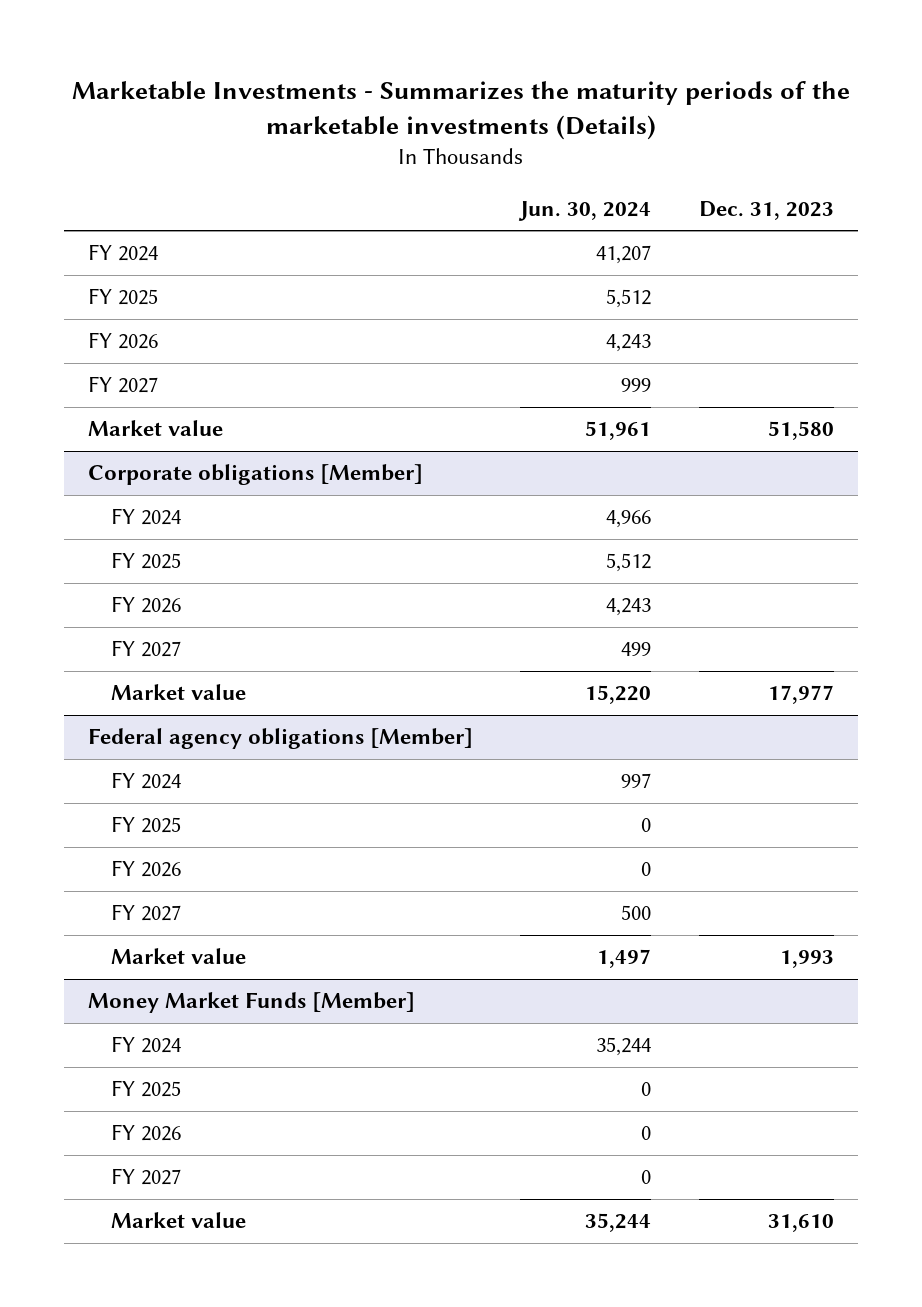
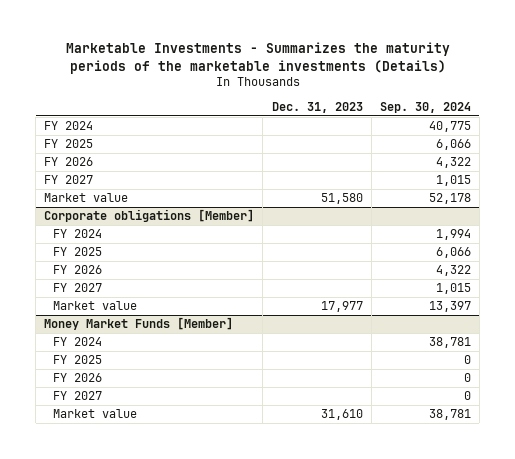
- | Jun. 30, 2024 | Dec. 31, 2023
+ | Dec. 31, 2023 | Sep. 30, 2024
- Federal agency obligations [Member]
- FY 2024 | 997 |
- FY 2025 | 0 |
- FY 2026 | 0 |
- FY 2027 | 500 |
- Market value | 1,497 | 1,993

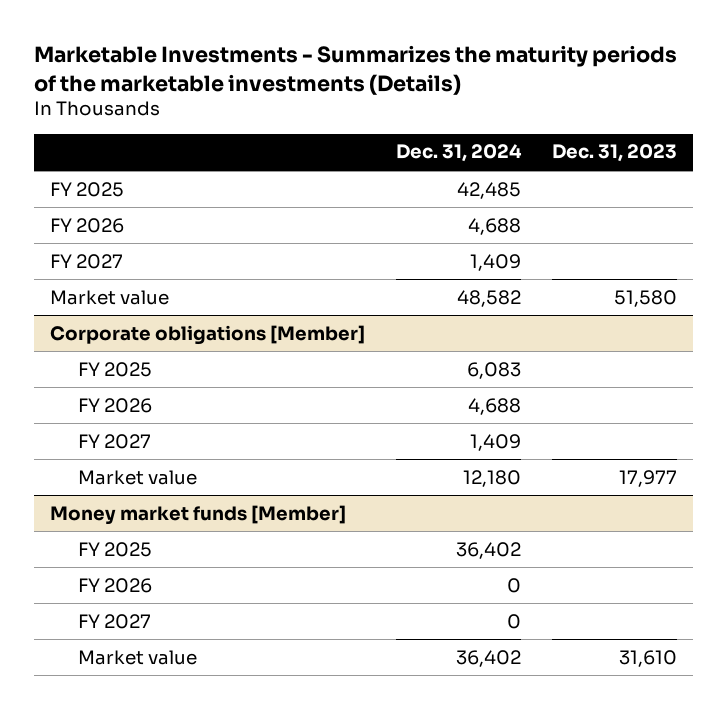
- | Dec. 31, 2023 | Sep. 30, 2024
+ | Dec. 31, 2024 | Dec. 31, 2023
- FY 2024 | | 40,775
@ Corporate obligations [Member]
- FY 2024 | | 1,994
- Money Market Funds [Member]
- FY 2024 | | 38,781
+ Money market funds [Member]

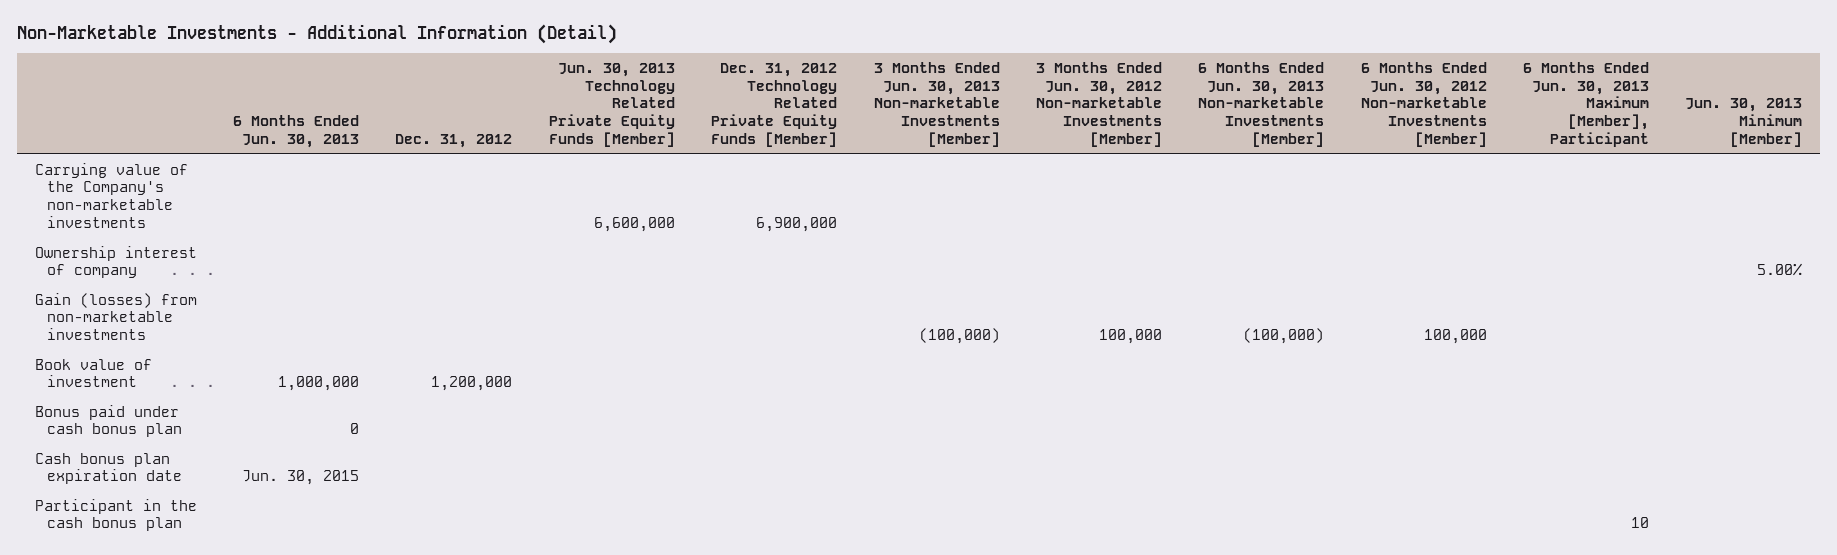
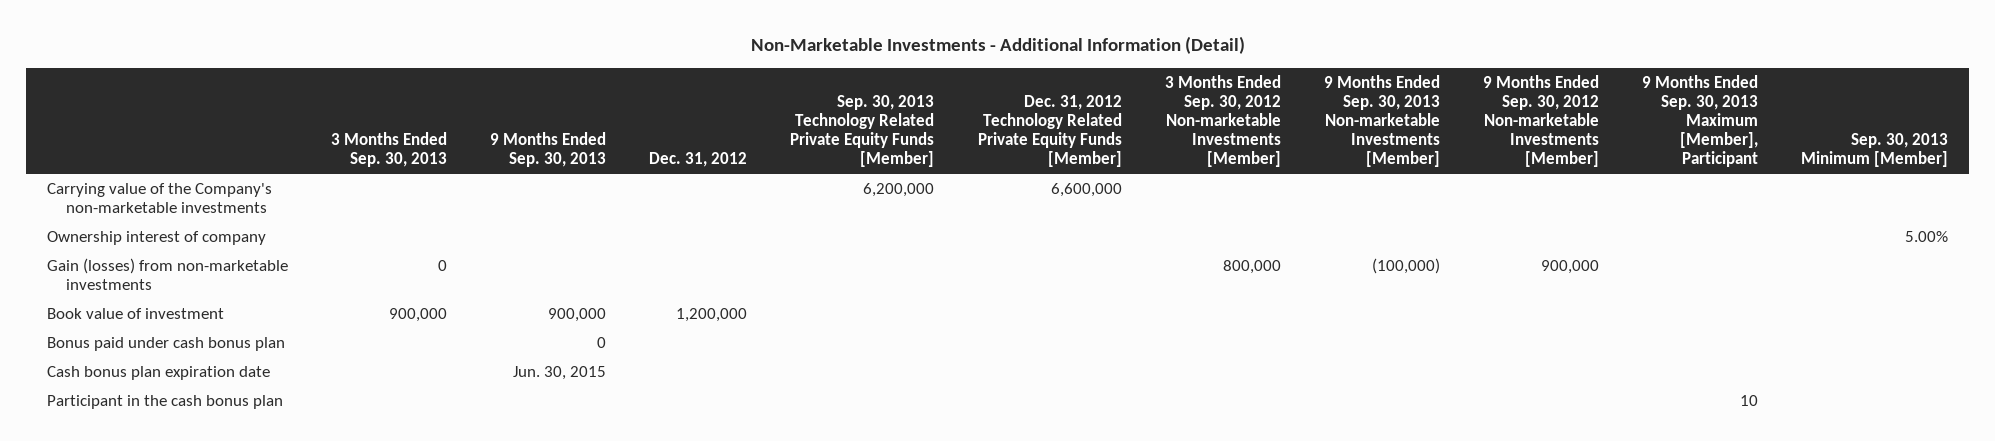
- | 6 Months Ended Jun. 30, 2013 | Dec. 31, 2012 | Jun. 30, 2013 Technology Related Private Equity Funds [Member] | Dec. 31, 2012 Technology Related Private Equity Funds [Member] | 3 Months Ended Jun. 30, 2013 Non-marketable Investments [Member] | 3 Months Ended Jun. 30, 2012 Non-marketable Investments [Member] | 6 Months Ended Jun. 30, 2013 Non-marketable Investments [Member] | 6 Months Ended Jun. 30, 2012 Non-marketable Investments [Member] | 6 Months Ended Jun. 30, 2013 Maximum [Member], Participant | Jun. 30, 2013 Minimum [Member]
+ | 3 Months Ended Sep. 30, 2013 | 9 Months Ended Sep. 30, 2013 | Dec. 31, 2012 | Sep. 30, 2013 Technology Related Private Equity Funds [Member] | Dec. 31, 2012 Technology Related Private Equity Funds [Member] | 3 Months Ended Sep. 30, 2012 Non-marketable Investments [Member] | 9 Months Ended Sep. 30, 2013 Non-marketable Investments [Member] | 9 Months Ended Sep. 30, 2012 Non-marketable Investments [Member] | 9 Months Ended Sep. 30, 2013 Maximum [Member], Participant | Sep. 30, 2013 Minimum [Member]
- Carrying value of the Company's non-marketable investments | | | 6,600,000 | 6,900,000 | | | | | |
+ Carrying value of the Company's non-marketable investments | | | | 6,200,000 | 6,600,000 | | | | |

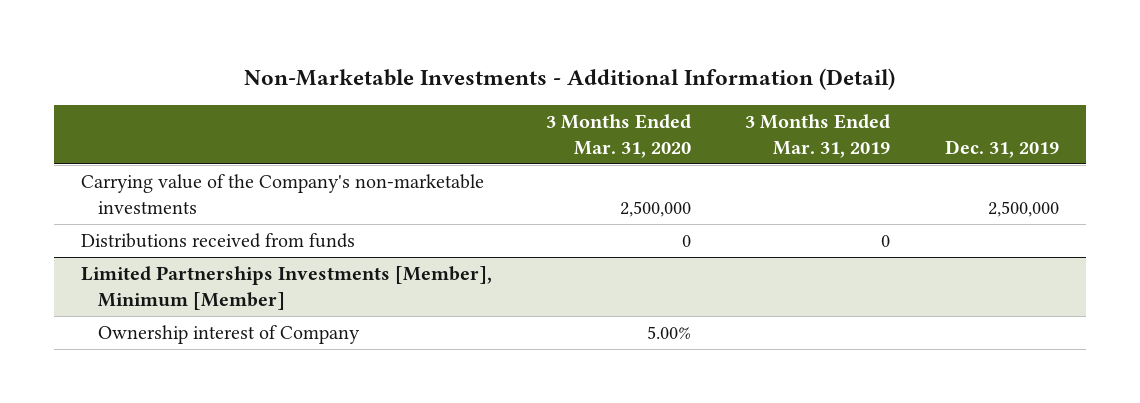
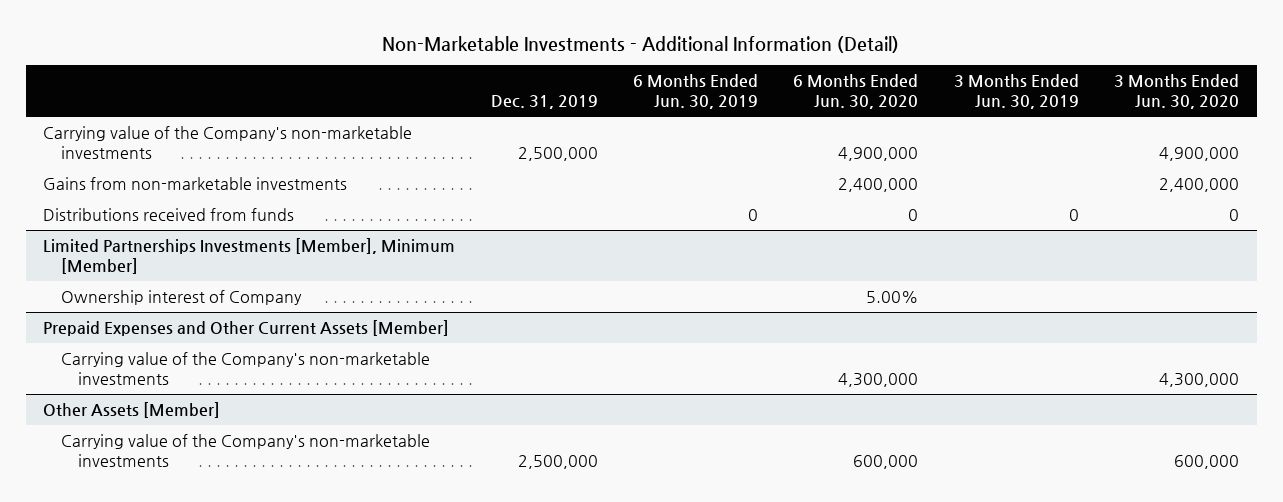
- | 3 Months Ended Mar. 31, 2020 | 3 Months Ended Mar. 31, 2019 | Dec. 31, 2019
+ | Dec. 31, 2019 | 6 Months Ended Jun. 30, 2019 | 6 Months Ended Jun. 30, 2020 | 3 Months Ended Jun. 30, 2019 | 3 Months Ended Jun. 30, 2020
+ Gains from non-marketable investments | | | 2,400,000 | | 2,400,000
+ Prepaid Expenses and Other Current Assets [Member]
+ Carrying value of the Company's non-marketable investments | | | 4,300,000 | | 4,300,000
+ Other Assets [Member]
+ Carrying value of the Company's non-marketable investments | 2,500,000 | | 600,000 | | 600,000

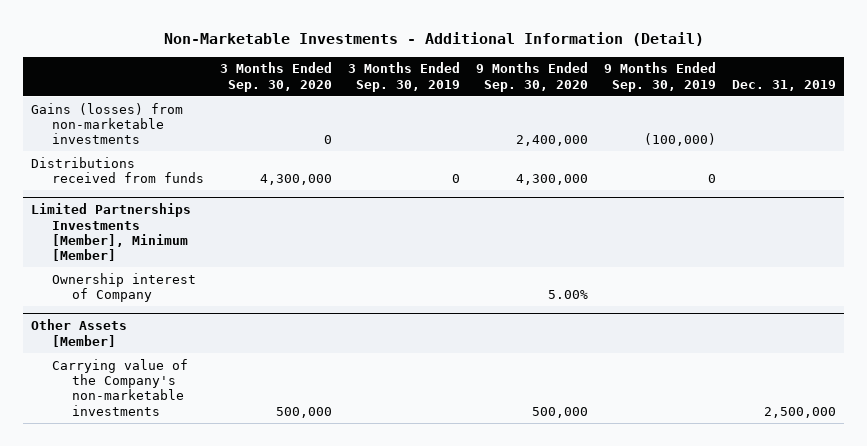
- | Dec. 31, 2019 | 6 Months Ended Jun. 30, 2019 | 6 Months Ended Jun. 30, 2020 | 3 Months Ended Jun. 30, 2019 | 3 Months Ended Jun. 30, 2020
+ | 3 Months Ended Sep. 30, 2020 | 3 Months Ended Sep. 30, 2019 | 9 Months Ended Sep. 30, 2020 | 9 Months Ended Sep. 30, 2019 | Dec. 31, 2019
- Carrying value of the Company's non-marketable investments | 2,500,000 | | 4,900,000 | | 4,900,000
- Gains from non-marketable investments | | | 2,400,000 | | 2,400,000
+ Gains (losses) from non-marketable investments | 0 | | 2,400,000 | (100,000) |
- Prepaid Expenses and Other Current Assets [Member]
- Carrying value of the Company's non-marketable investments | | | 4,300,000 | | 4,300,000

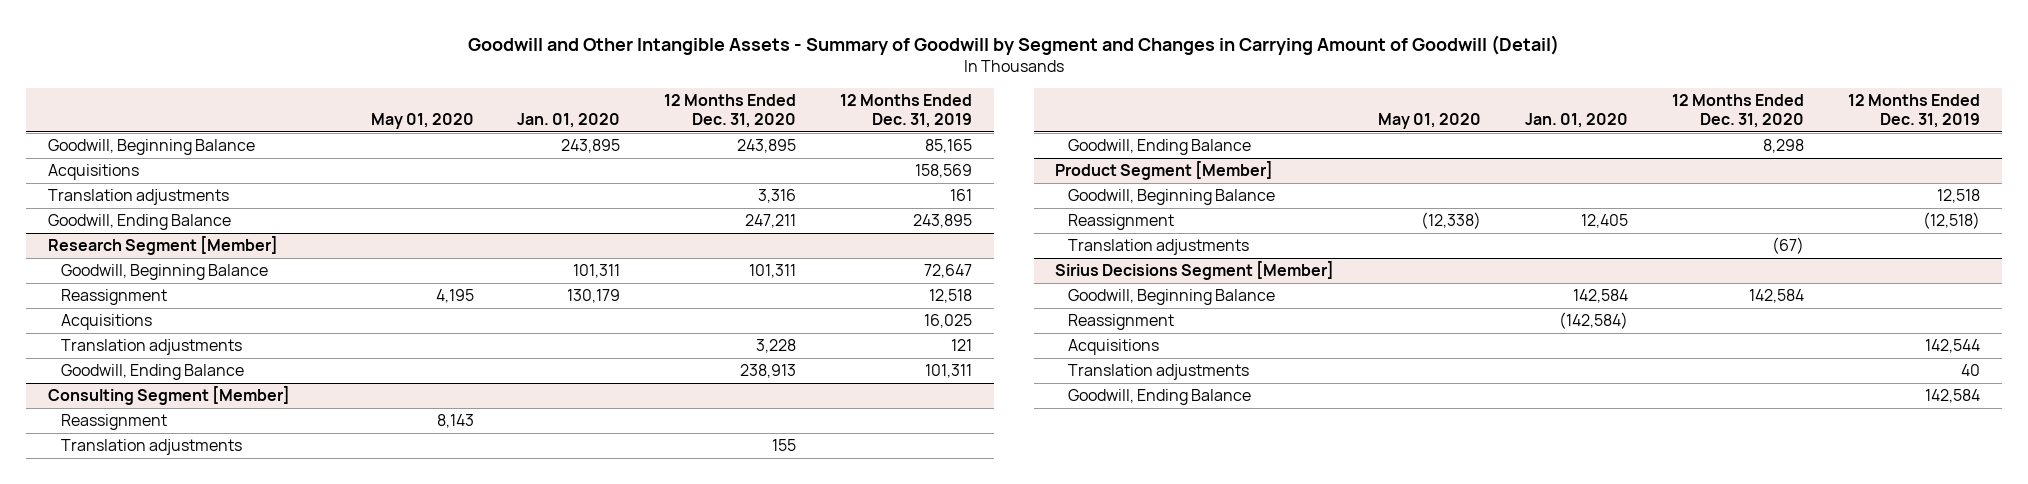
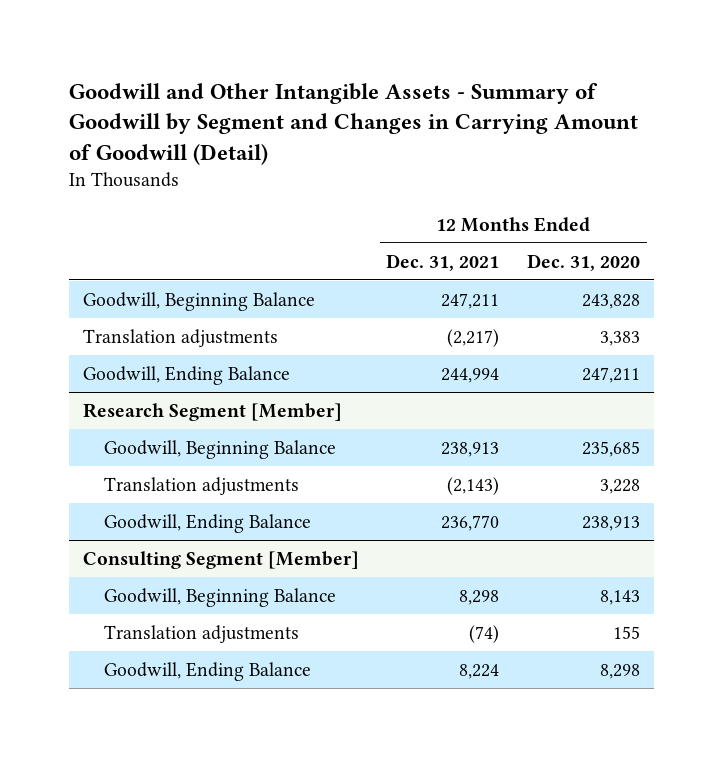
- | May 01, 2020 | Jan. 01, 2020 | 12 Months Ended Dec. 31, 2020 | 12 Months Ended Dec. 31, 2019
+ | 12 Months Ended Dec. 31, 2021 | 12 Months Ended Dec. 31, 2020
- Goodwill, Beginning Balance | | 243,895 | 243,895 | 85,165
- Acquisitions | | | | 158,569
- Translation adjustments | | | 3,316 | 161
+ Goodwill, Beginning Balance | 247,211 | 243,828
+ Translation adjustments | (2,217) | 3,383
@ Research Segment [Member]
- Goodwill, Beginning Balance | | 101,311 | 101,311 | 72,647
- Reassignment | 4,195 | 130,179 | | 12,518
- Acquisitions | | | | 16,025
+ Goodwill, Beginning Balance | 238,913 | 235,685
@ Consulting Segment [Member]
- Reassignment | 8,143 | | |
+ Goodwill, Beginning Balance | 8,298 | 8,143
- Product Segment [Member]
- Goodwill, Beginning Balance | | | | 12,518
- Reassignment | (12,338) | 12,405 | | (12,518)
- Translation adjustments | | | (67) |
- Sirius Decisions Segment [Member]
- Goodwill, Beginning Balance | | 142,584 | 142,584 |
- Reassignment | | (142,584) | |
- Acquisitions | | | | 142,544
- Translation adjustments | | | | 40
- Goodwill, Ending Balance | | | | 142,584

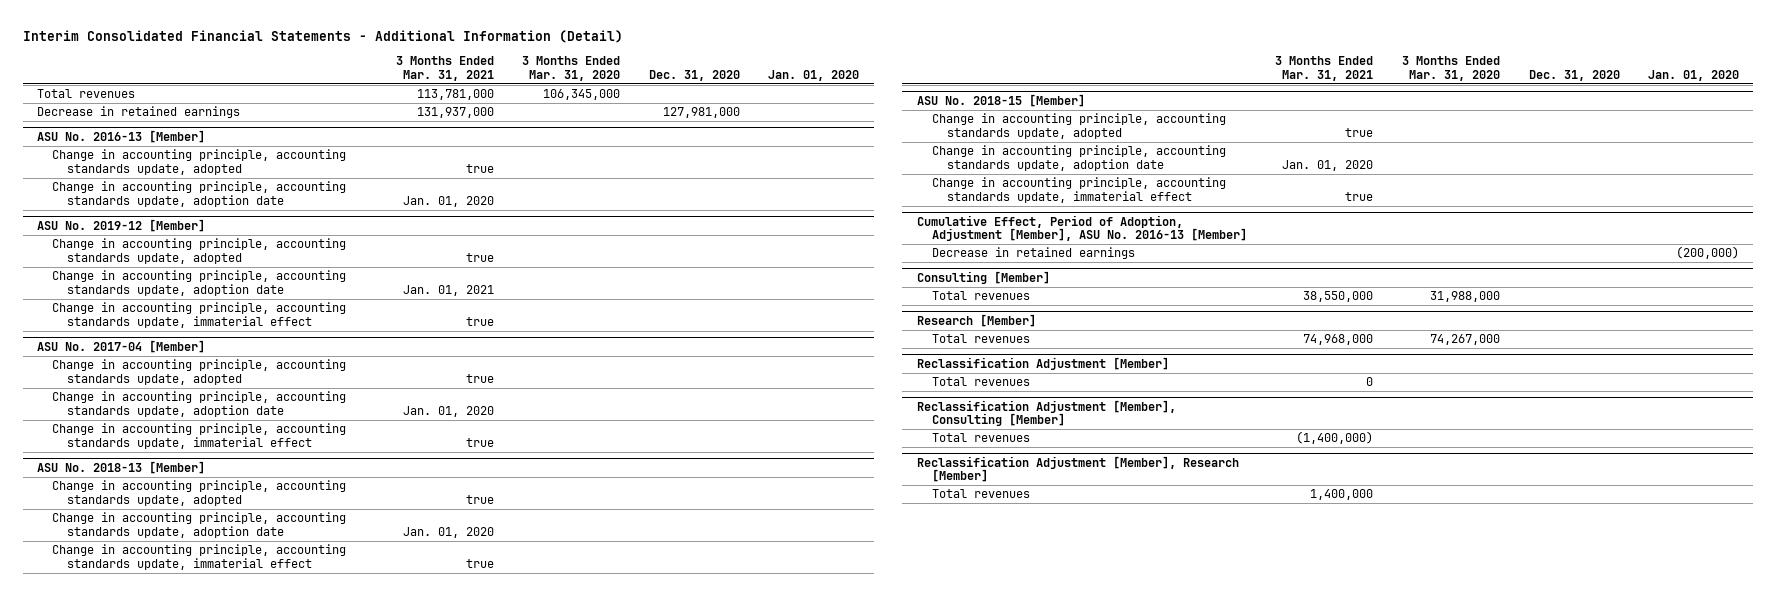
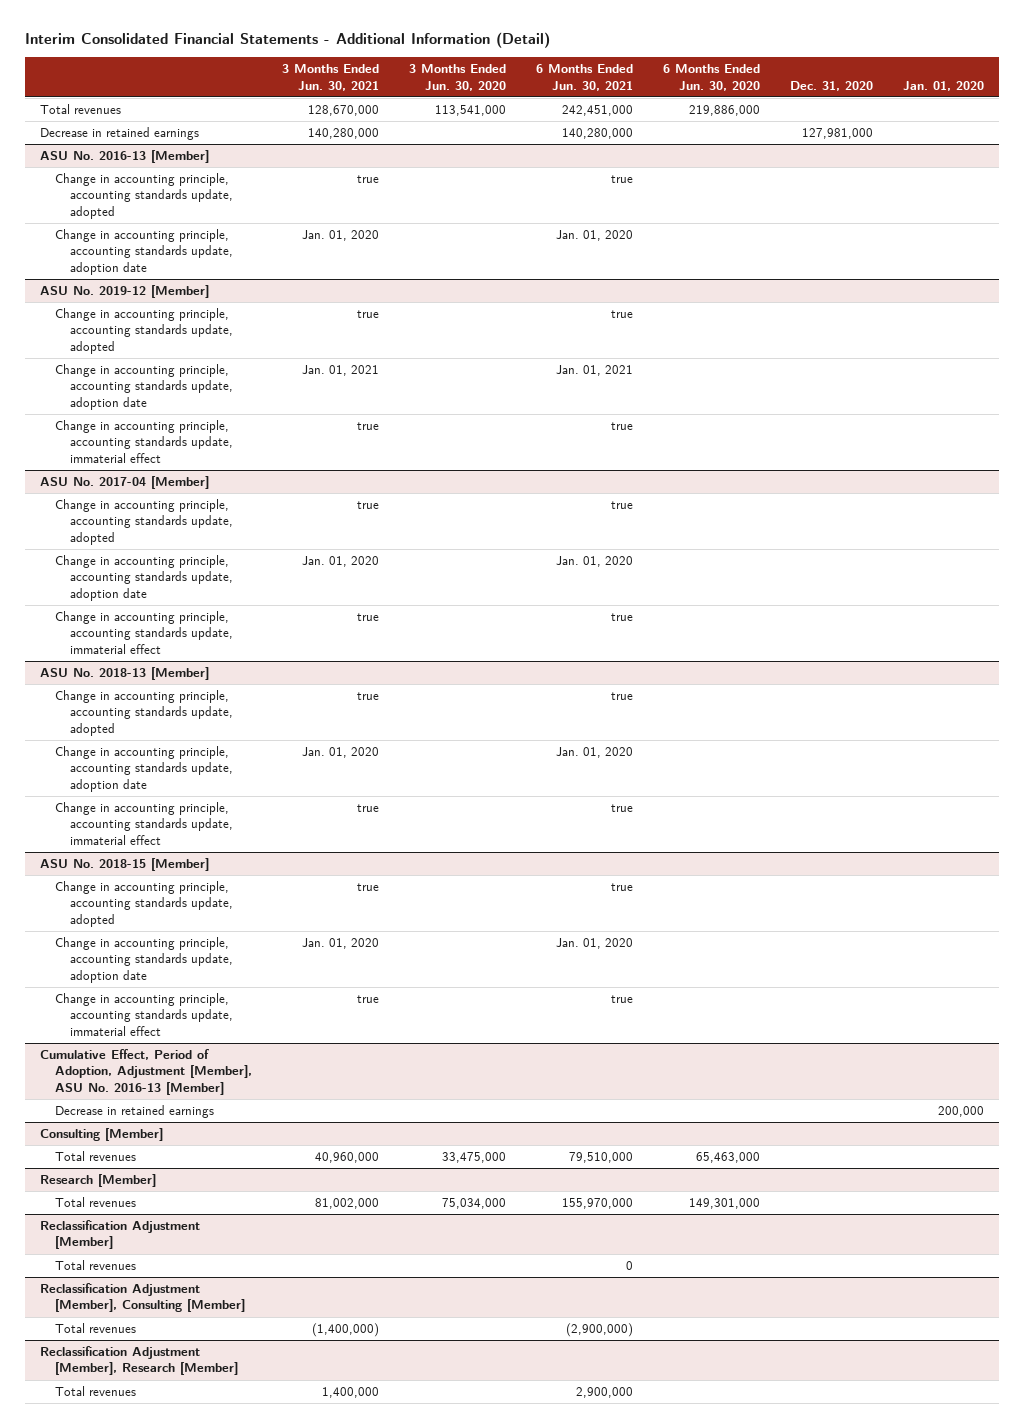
- | 3 Months Ended Mar. 31, 2021 | 3 Months Ended Mar. 31, 2020 | Dec. 31, 2020 | Jan. 01, 2020
+ | 3 Months Ended Jun. 30, 2021 | 3 Months Ended Jun. 30, 2020 | 6 Months Ended Jun. 30, 2021 | 6 Months Ended Jun. 30, 2020 | Dec. 31, 2020 | Jan. 01, 2020
@ Cumulative Effect, Period of Adoption, Adjustment [Member], ASU No. 2016-13 [Member]
- Decrease in retained earnings | | | | (200,000)
+ Decrease in retained earnings | | | | | | 200,000

